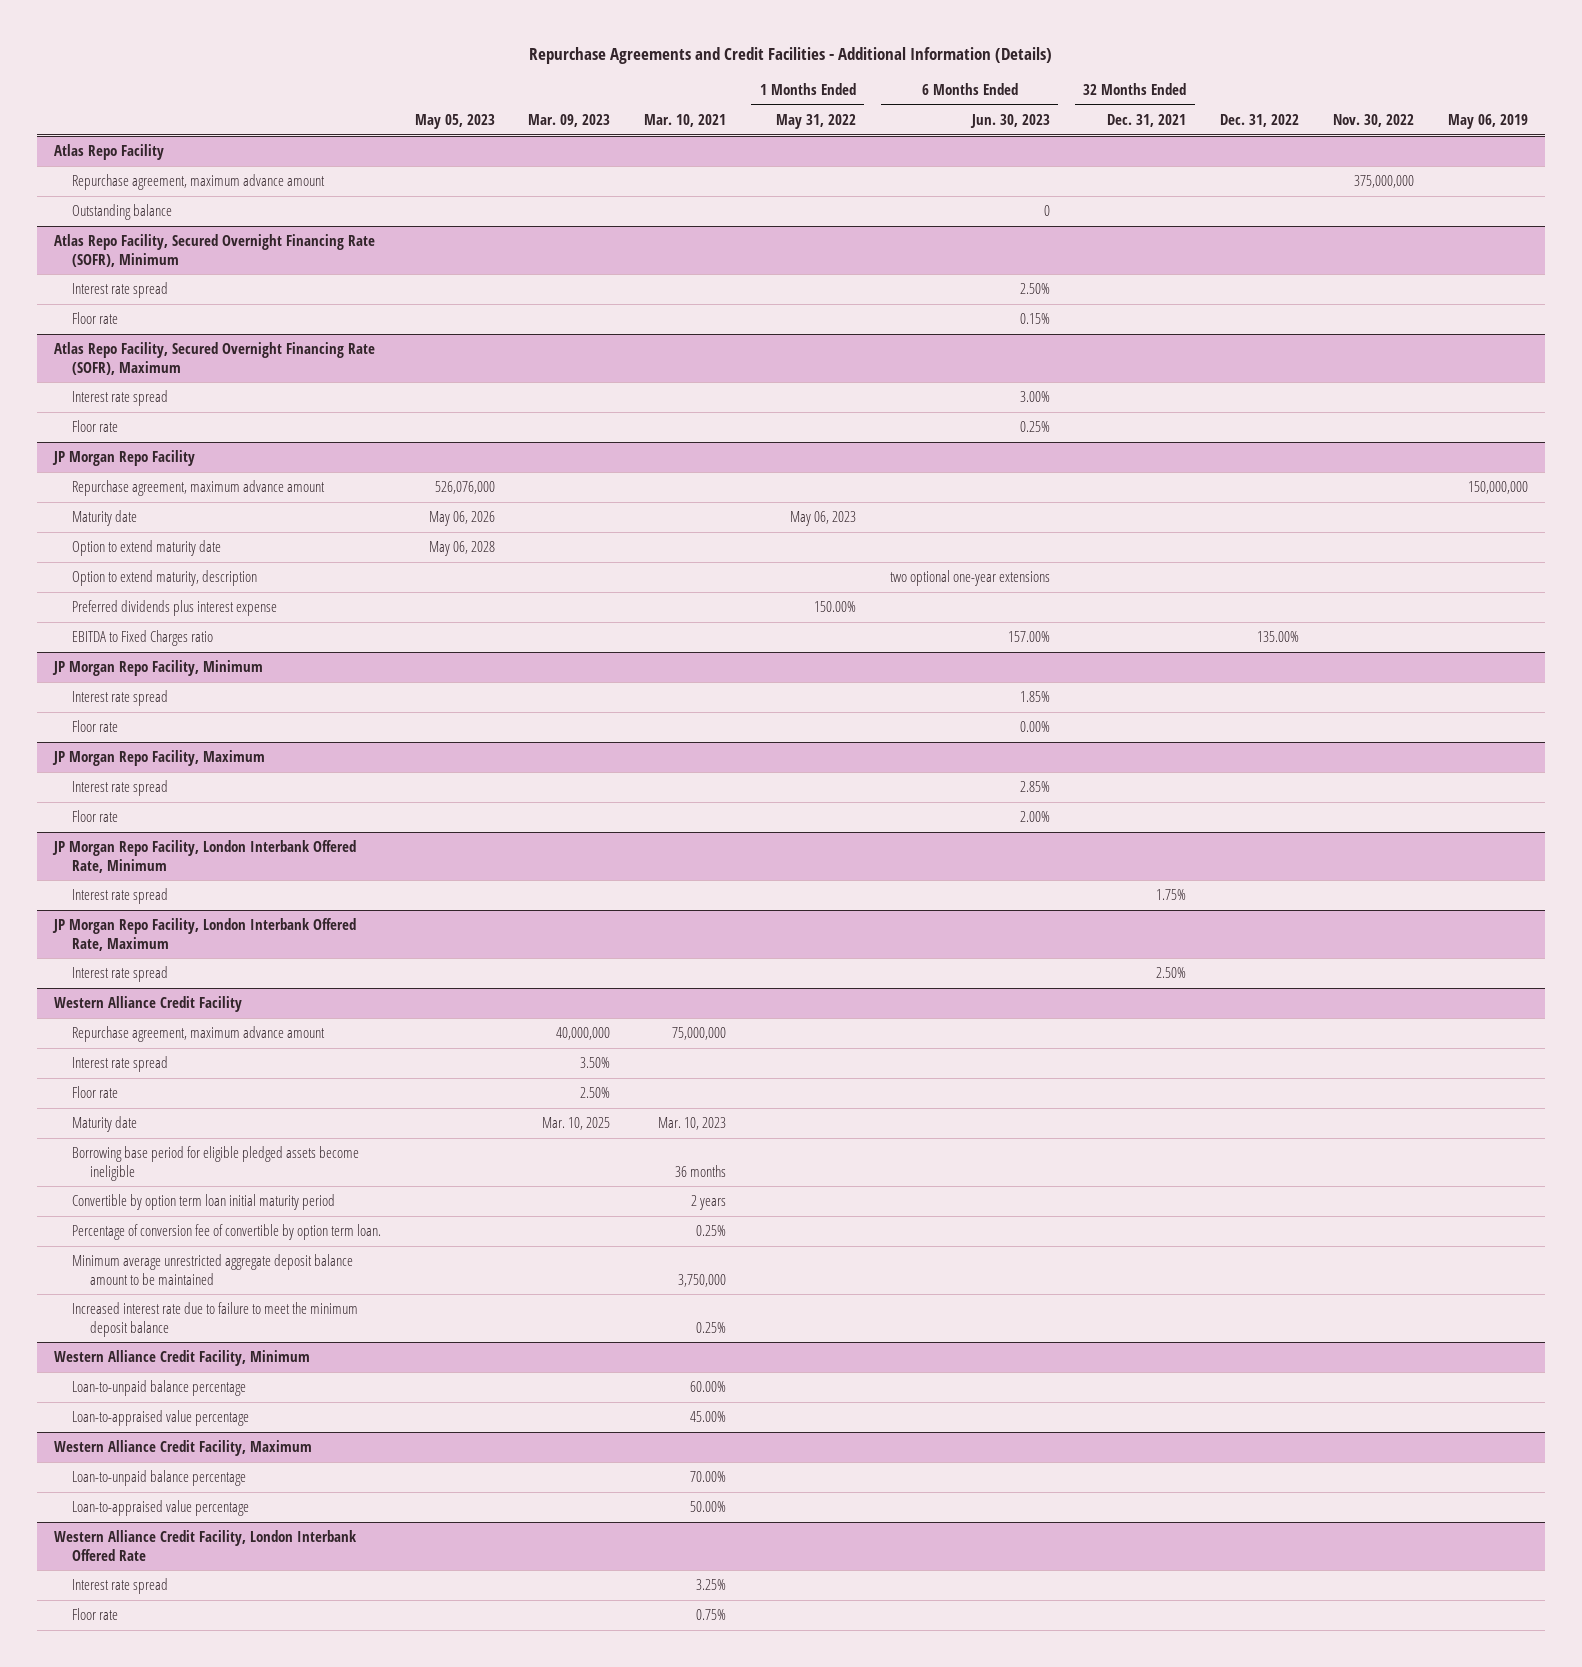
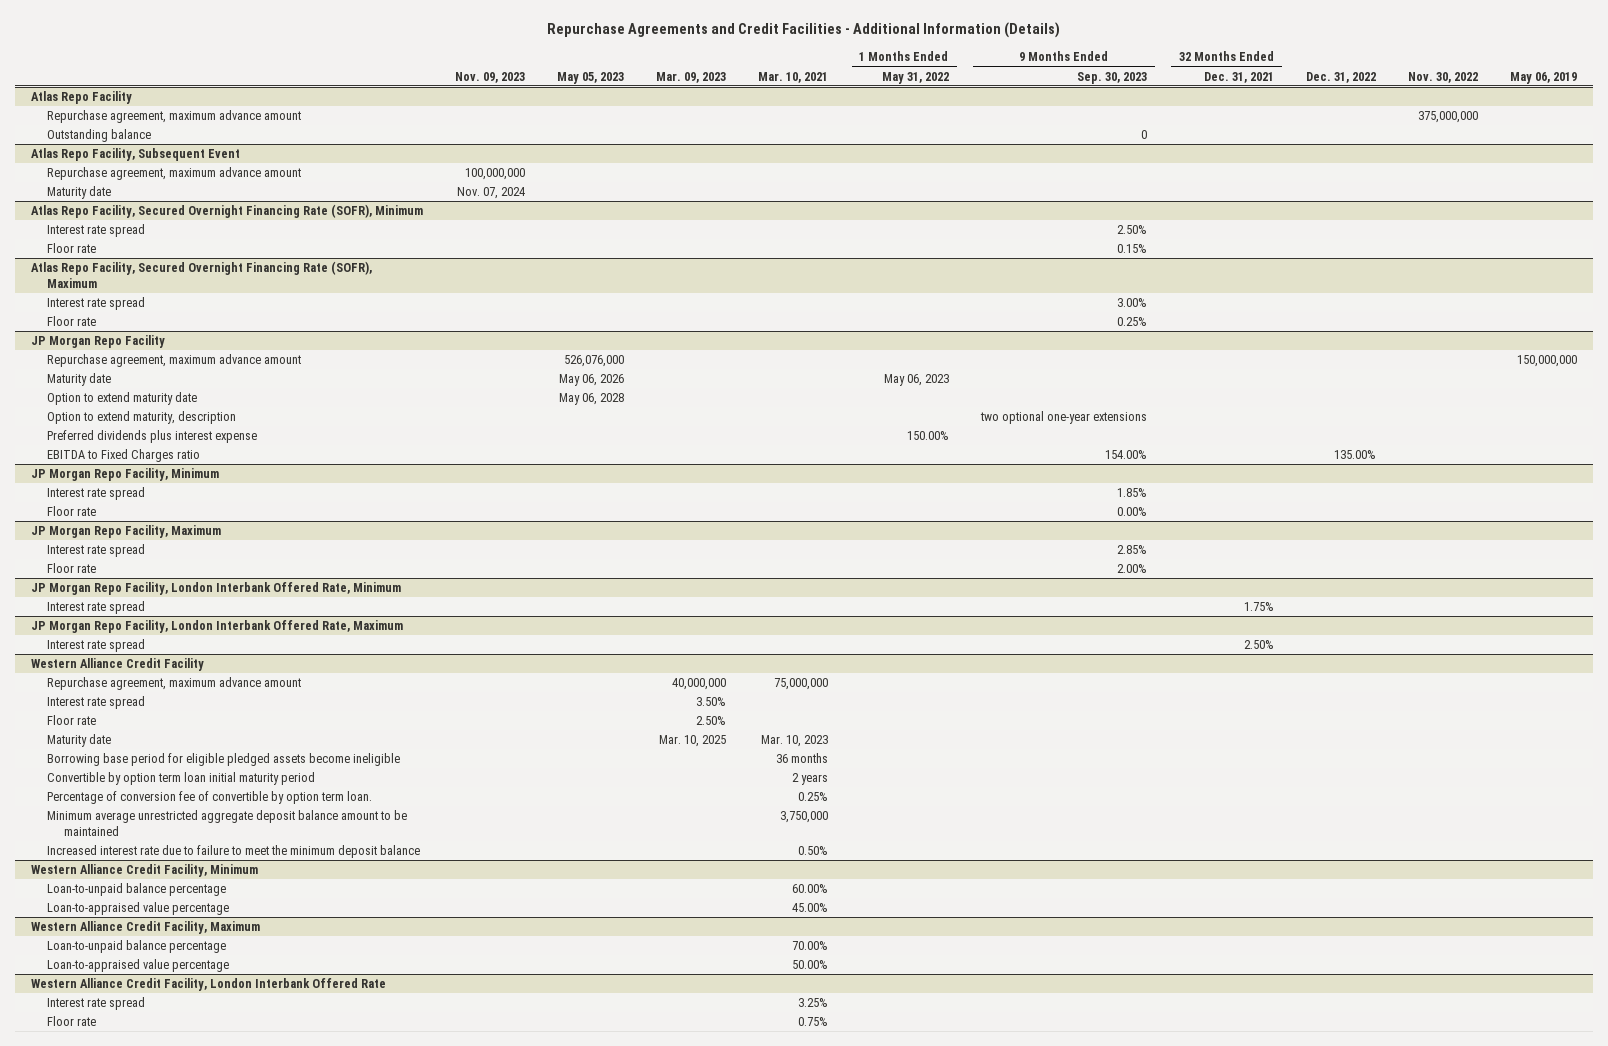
- | May 05, 2023 | Mar. 09, 2023 | Mar. 10, 2021 | 1 Months Ended May 31, 2022 | 6 Months Ended Jun. 30, 2023 | 32 Months Ended Dec. 31, 2021 | Dec. 31, 2022 | Nov. 30, 2022 | May 06, 2019
+ | Nov. 09, 2023 | May 05, 2023 | Mar. 09, 2023 | Mar. 10, 2021 | 1 Months Ended May 31, 2022 | 9 Months Ended Sep. 30, 2023 | 32 Months Ended Dec. 31, 2021 | Dec. 31, 2022 | Nov. 30, 2022 | May 06, 2019
+ Atlas Repo Facility, Subsequent Event
+ Repurchase agreement, maximum advance amount | 100,000,000 | | | | | | | | |
+ Maturity date | Nov. 07, 2024 | | | | | | | | |
@ Western Alliance Credit Facility
- Increased interest rate due to failure to meet the minimum deposit balance | | | 0.25% | | | | | |
+ Increased interest rate due to failure to meet the minimum deposit balance | | | | 0.50% | | | | | |

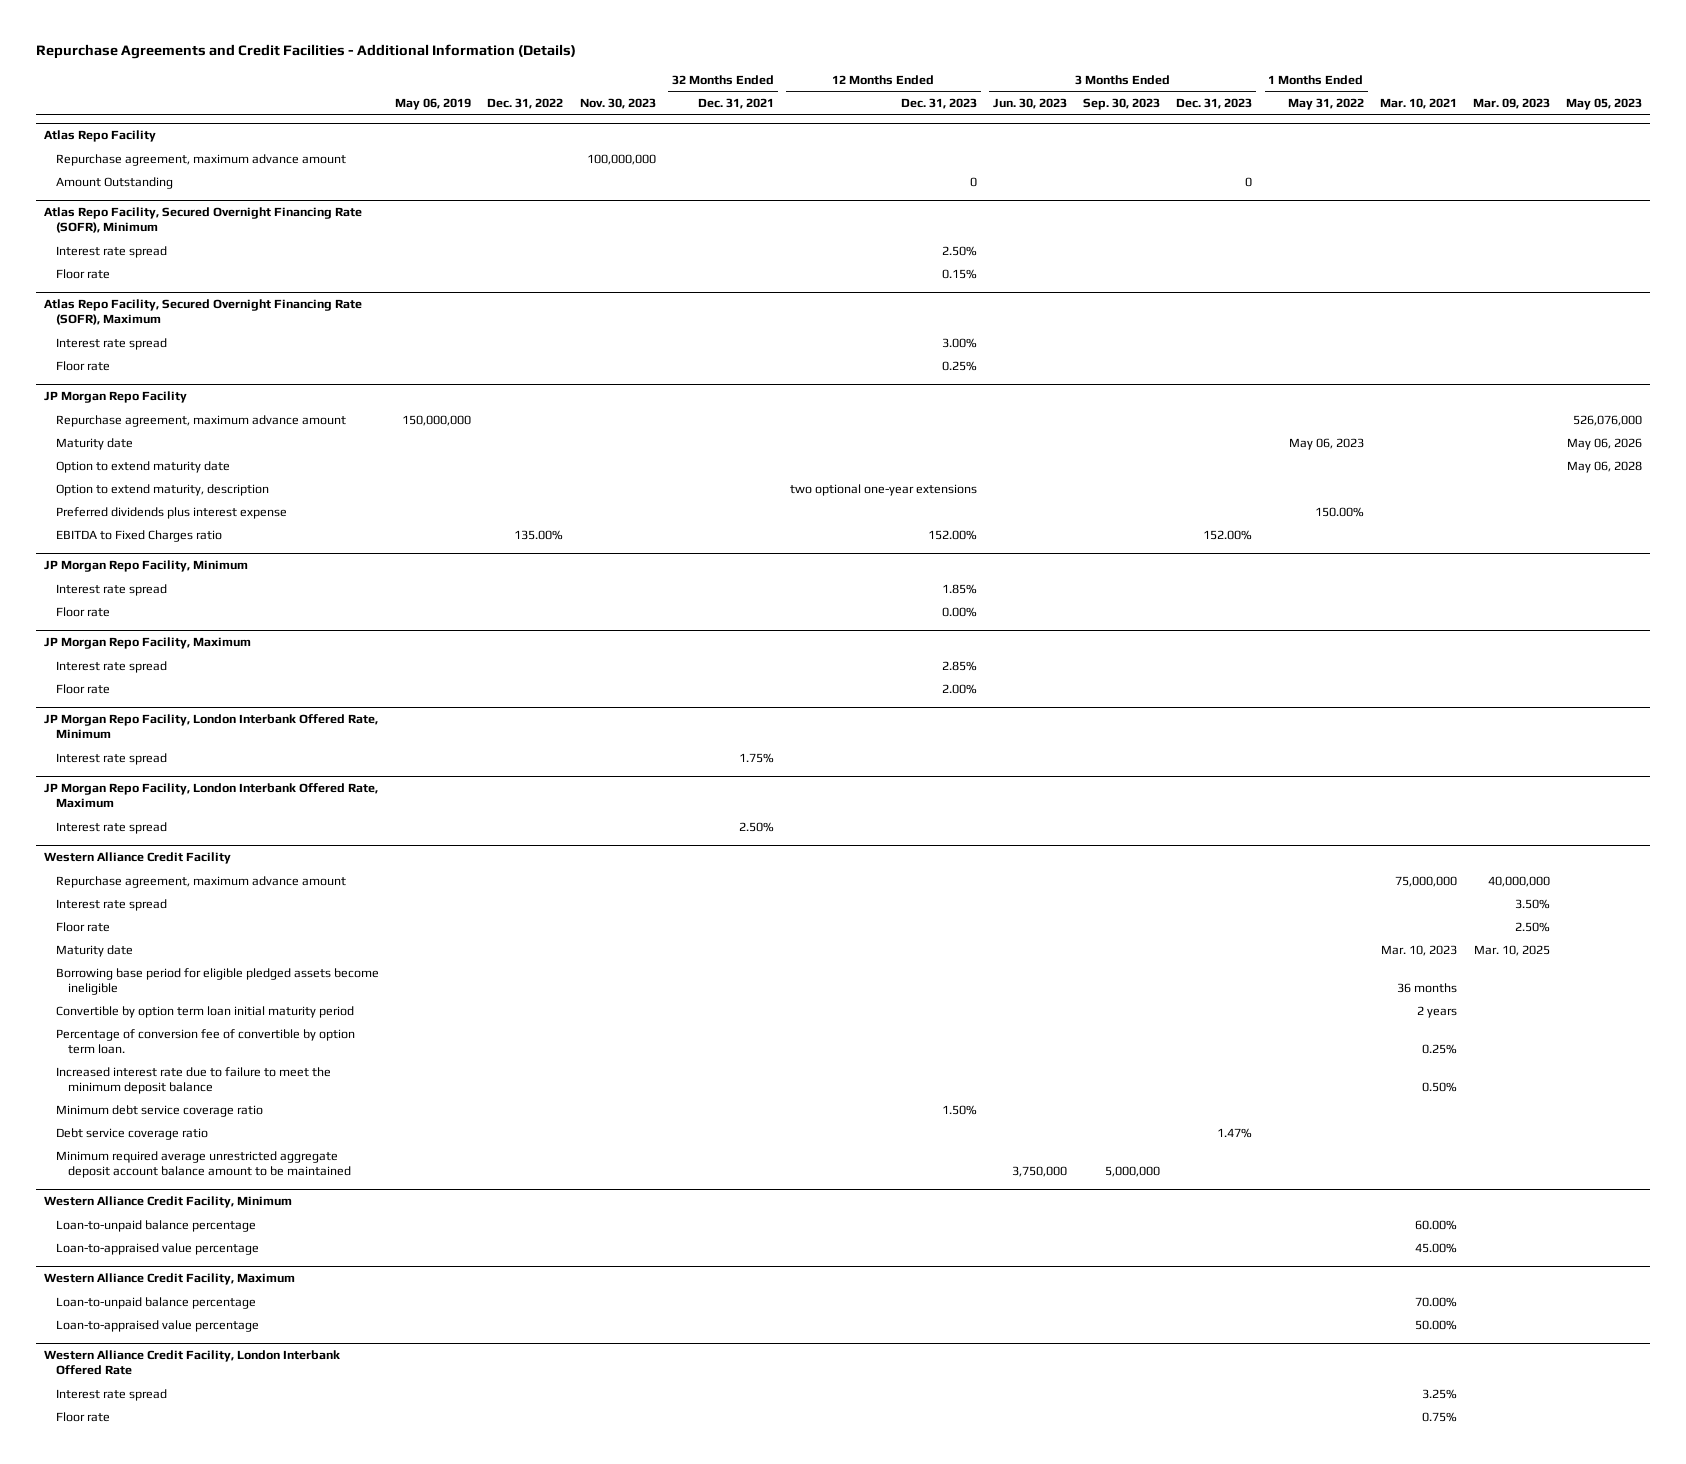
- | Nov. 09, 2023 | May 05, 2023 | Mar. 09, 2023 | Mar. 10, 2021 | 1 Months Ended May 31, 2022 | 9 Months Ended Sep. 30, 2023 | 32 Months Ended Dec. 31, 2021 | Dec. 31, 2022 | Nov. 30, 2022 | May 06, 2019
+ | May 06, 2019 | Dec. 31, 2022 | Nov. 30, 2023 | 32 Months Ended Dec. 31, 2021 | 12 Months Ended Dec. 31, 2023 | 3 Months Ended Jun. 30, 2023 | 3 Months Ended Sep. 30, 2023 | 3 Months Ended Dec. 31, 2023 | 1 Months Ended May 31, 2022 | Mar. 10, 2021 | Mar. 09, 2023 | May 05, 2023
@ Atlas Repo Facility
- Outstanding balance | | | | | | 0 | | | |
- Atlas Repo Facility, Subsequent Event
- Repurchase agreement, maximum advance amount | 100,000,000 | | | | | | | | |
- Maturity date | Nov. 07, 2024 | | | | | | | | |
@ Atlas Repo Facility
+ Amount Outstanding | | | | | 0 | | | 0 | | | |
@ Western Alliance Credit Facility
- Minimum average unrestricted aggregate deposit balance amount to be maintained | | | | 3,750,000 | | | | | |
+ Minimum debt service coverage ratio | | | | | 1.50% | | | | | | |
+ Debt service coverage ratio | | | | | | | | 1.47% | | | |
+ Minimum required average unrestricted aggregate deposit account balance amount to be maintained | | | | | | 3,750,000 | 5,000,000 | | | | |

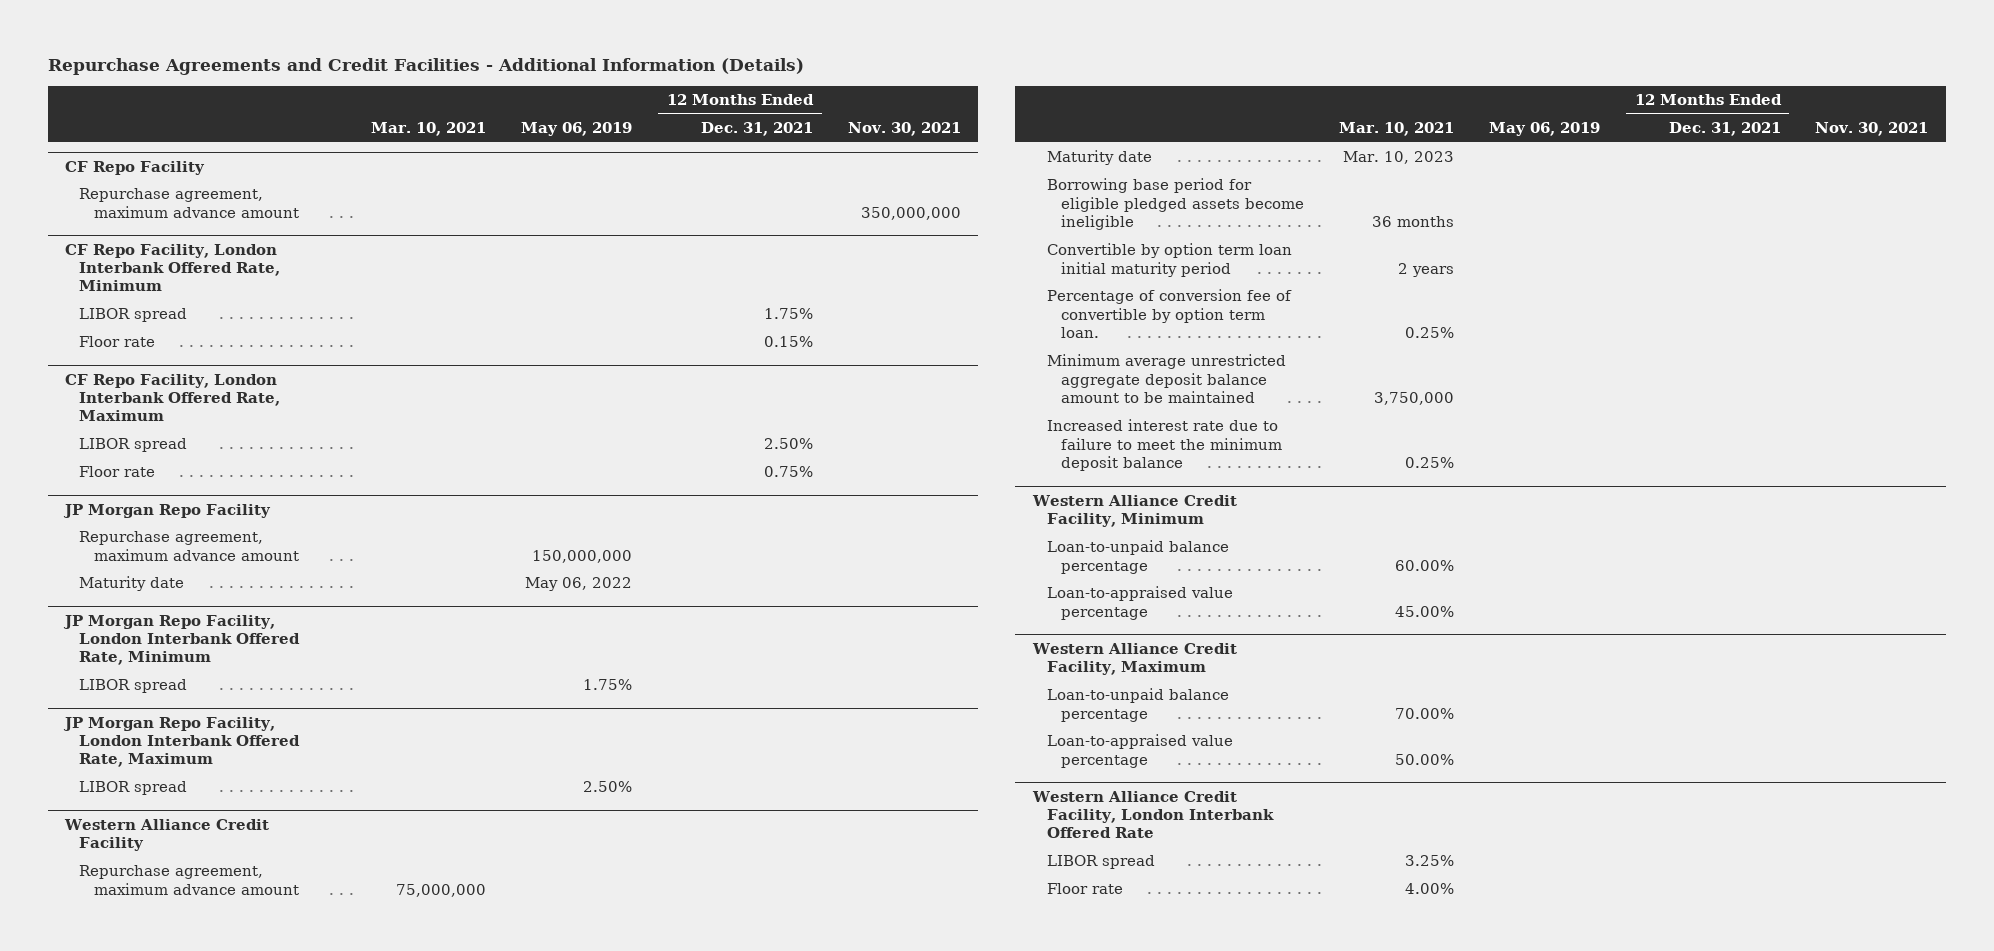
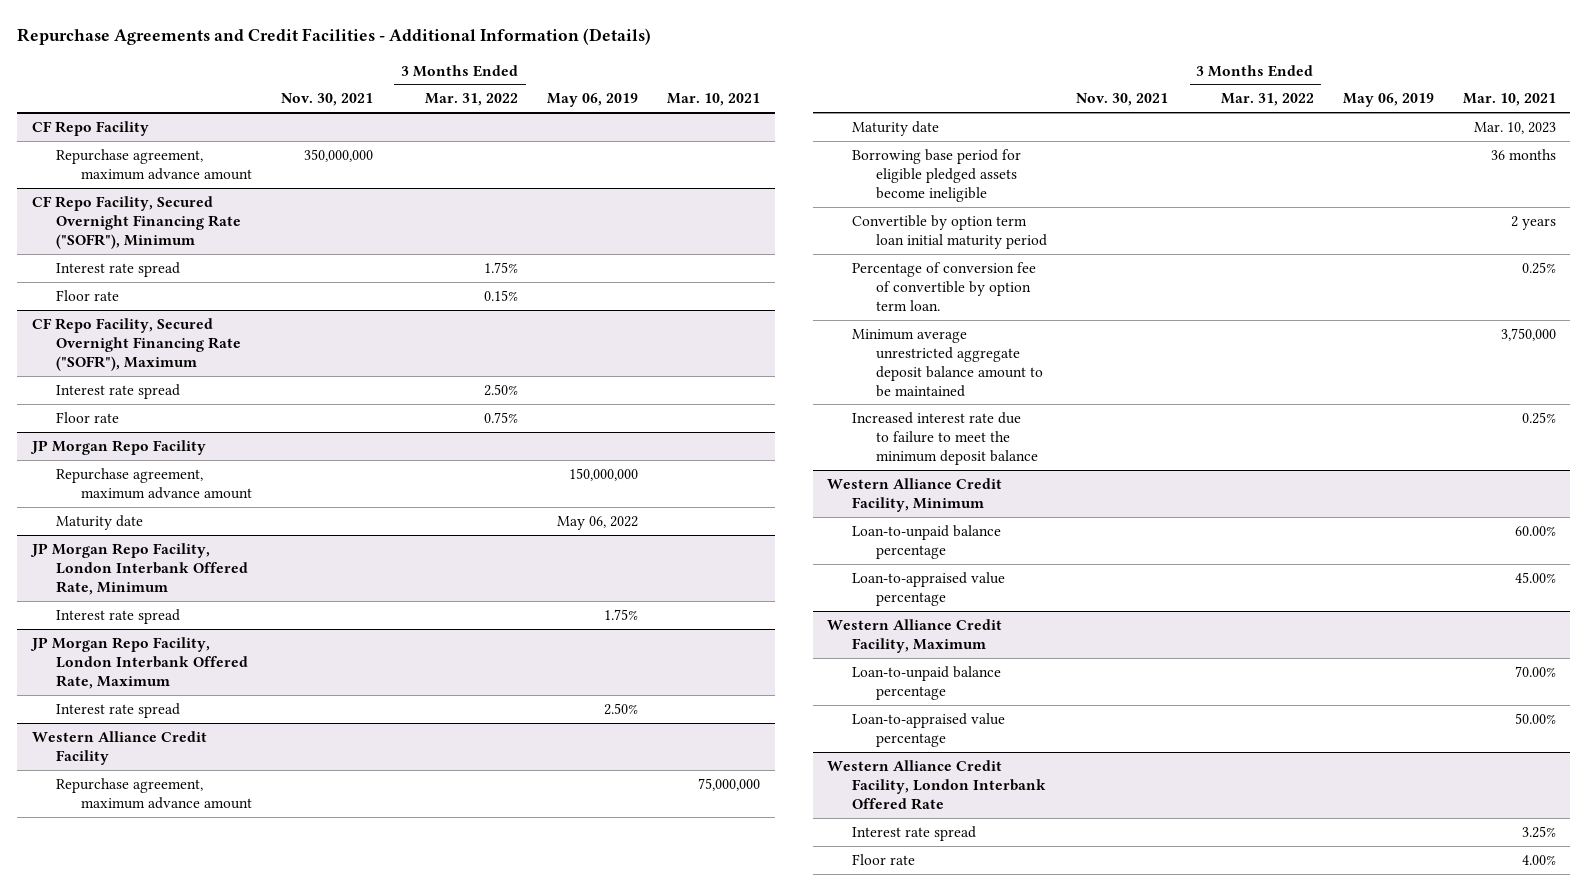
- | Mar. 10, 2021 | May 06, 2019 | 12 Months Ended Dec. 31, 2021 | Nov. 30, 2021
+ | Nov. 30, 2021 | 3 Months Ended Mar. 31, 2022 | May 06, 2019 | Mar. 10, 2021
- CF Repo Facility, London Interbank Offered Rate, Minimum
- LIBOR spread | | | 1.75% |
- Floor rate | | | 0.15% |
- CF Repo Facility, London Interbank Offered Rate, Maximum
- LIBOR spread | | | 2.50% |
- Floor rate | | | 0.75% |
+ CF Repo Facility, Secured Overnight Financing Rate ("SOFR"), Minimum
+ Interest rate spread | | 1.75% | |
+ Floor rate | | 0.15% | |
+ CF Repo Facility, Secured Overnight Financing Rate ("SOFR"), Maximum
+ Interest rate spread | | 2.50% | |
+ Floor rate | | 0.75% | |
@ JP Morgan Repo Facility, London Interbank Offered Rate, Minimum
- LIBOR spread | | 1.75% | |
+ Interest rate spread | | | 1.75% |
@ JP Morgan Repo Facility, London Interbank Offered Rate, Maximum
- LIBOR spread | | 2.50% | |
+ Interest rate spread | | | 2.50% |
@ Western Alliance Credit Facility, London Interbank Offered Rate
- LIBOR spread | 3.25% | | |
+ Interest rate spread | | | | 3.25%

